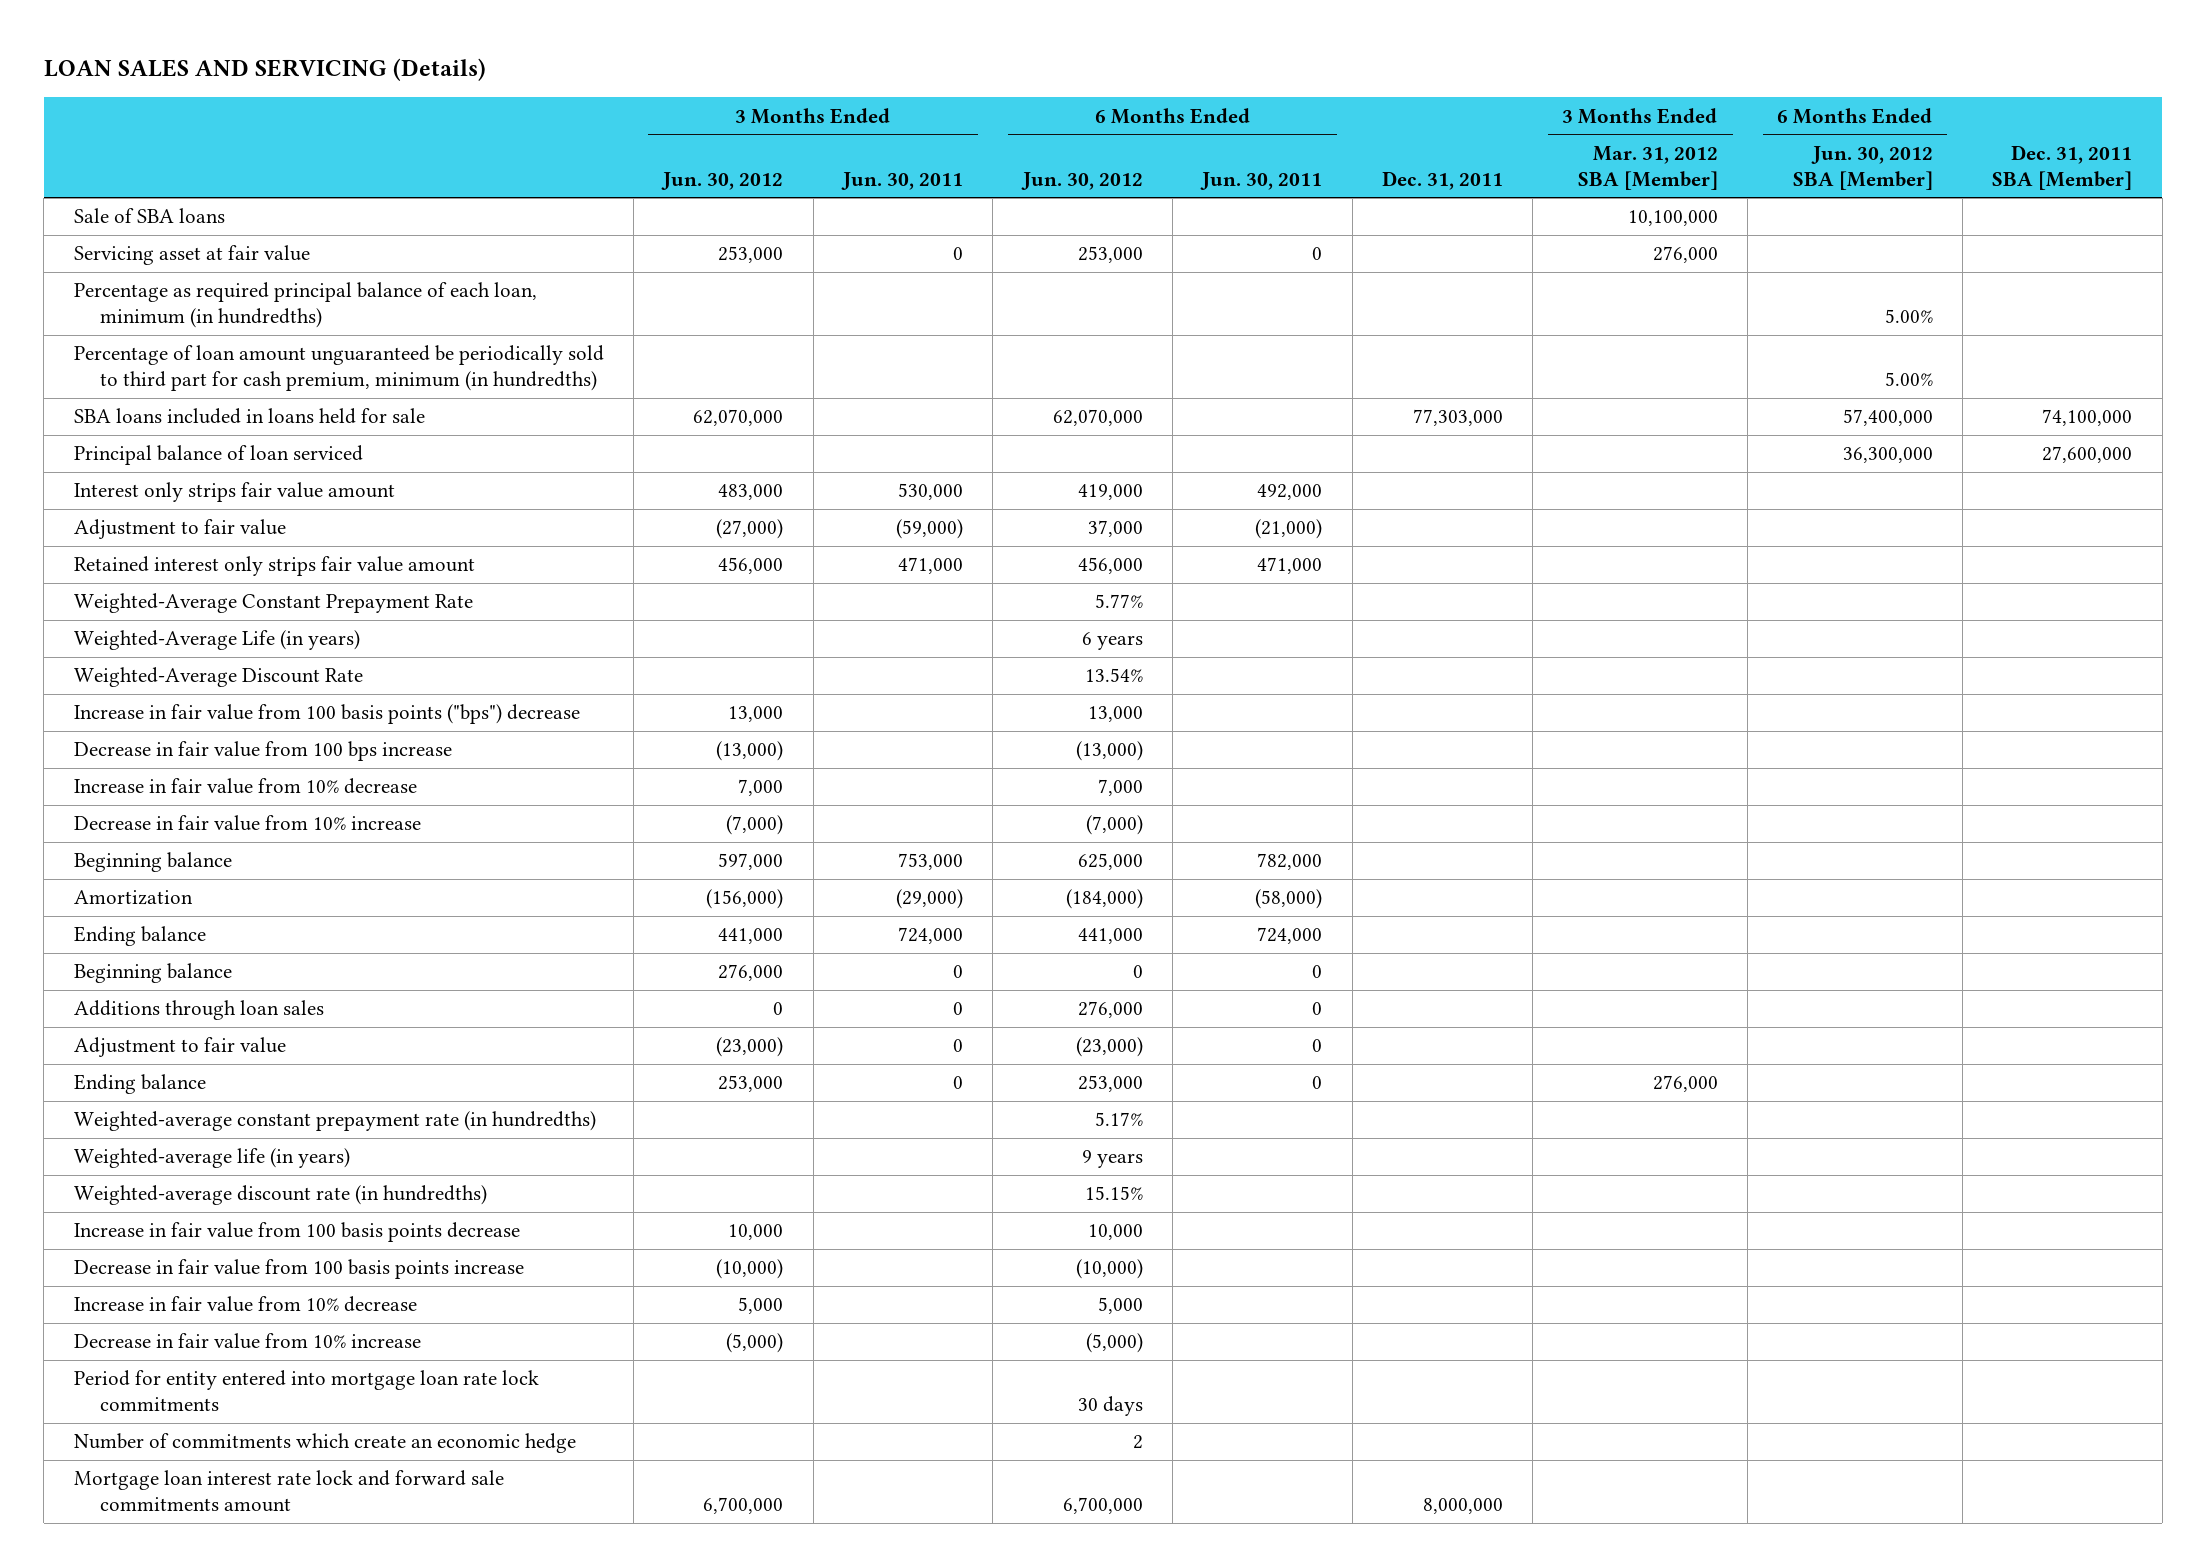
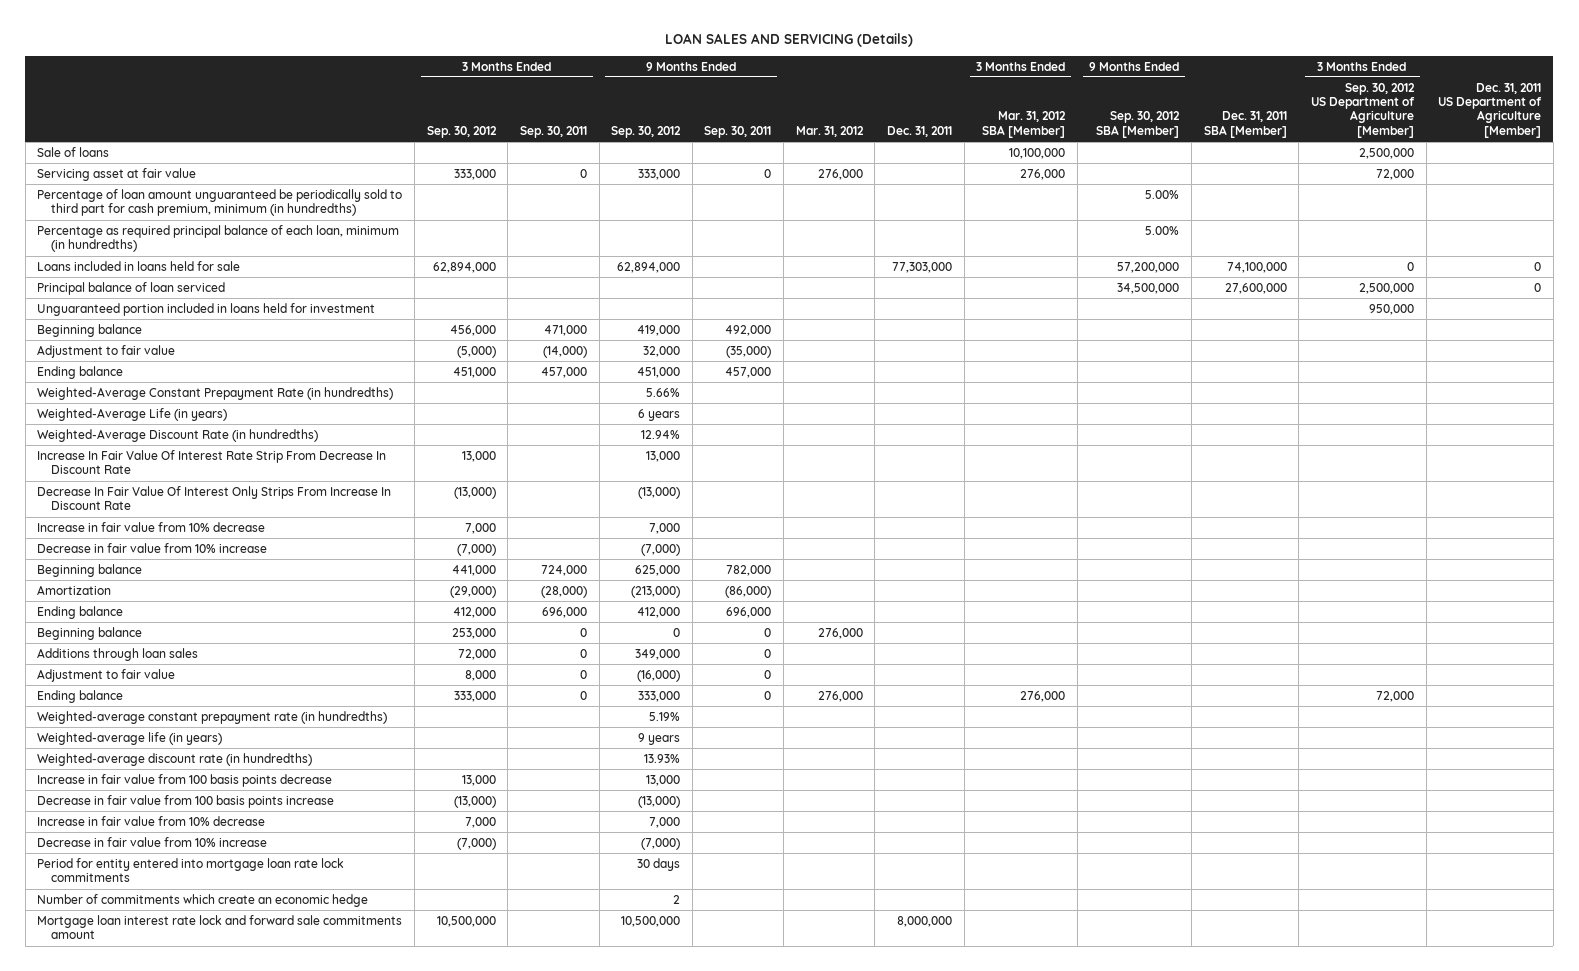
- | 3 Months Ended Jun. 30, 2012 | 3 Months Ended Jun. 30, 2011 | 6 Months Ended Jun. 30, 2012 | 6 Months Ended Jun. 30, 2011 | Dec. 31, 2011 | 3 Months Ended Mar. 31, 2012 SBA [Member] | 6 Months Ended Jun. 30, 2012 SBA [Member] | Dec. 31, 2011 SBA [Member]
+ | 3 Months Ended Sep. 30, 2012 | 3 Months Ended Sep. 30, 2011 | 9 Months Ended Sep. 30, 2012 | 9 Months Ended Sep. 30, 2011 | Mar. 31, 2012 | Dec. 31, 2011 | 3 Months Ended Mar. 31, 2012 SBA [Member] | 9 Months Ended Sep. 30, 2012 SBA [Member] | Dec. 31, 2011 SBA [Member] | 3 Months Ended Sep. 30, 2012 US Department of Agriculture [Member] | Dec. 31, 2011 US Department of Agriculture [Member]
- Sale of SBA loans | | | | | | 10,100,000 | |
+ Sale of loans | | | | | | | 10,100,000 | | | 2,500,000 |
- SBA loans included in loans held for sale | 62,070,000 | | 62,070,000 | | 77,303,000 | | 57,400,000 | 74,100,000
moved down: Percentage as required principal balance of each loan, minimum (in hundredths) | | | | | | | | 5.00% | | |
+ Loans included in loans held for sale | 62,894,000 | | 62,894,000 | | | 77,303,000 | | 57,200,000 | 74,100,000 | 0 | 0
- Interest only strips fair value amount | 483,000 | 530,000 | 419,000 | 492,000 | | | |
+ Unguaranteed portion included in loans held for investment | | | | | | | | | | 950,000 |
+ Beginning balance | 456,000 | 471,000 | 419,000 | 492,000 | | | | | | |
- Retained interest only strips fair value amount | 456,000 | 471,000 | 456,000 | 471,000 | | | |
- Weighted-Average Constant Prepayment Rate | | | 5.77% | | | | |
+ Ending balance | 451,000 | 457,000 | 451,000 | 457,000 | | | | | | |
+ Weighted-Average Constant Prepayment Rate (in hundredths) | | | 5.66% | | | | | | | |
- Weighted-Average Discount Rate | | | 13.54% | | | | |
- Increase in fair value from 100 basis points ("bps") decrease | 13,000 | | 13,000 | | | | |
- Decrease in fair value from 100 bps increase | (13,000) | | (13,000) | | | | |
+ Weighted-Average Discount Rate (in hundredths) | | | 12.94% | | | | | | | |
+ Increase In Fair Value Of Interest Rate Strip From Decrease In Discount Rate | 13,000 | | 13,000 | | | | | | | |
+ Decrease In Fair Value Of Interest Only Strips From Increase In Discount Rate | (13,000) | | (13,000) | | | | | | | |

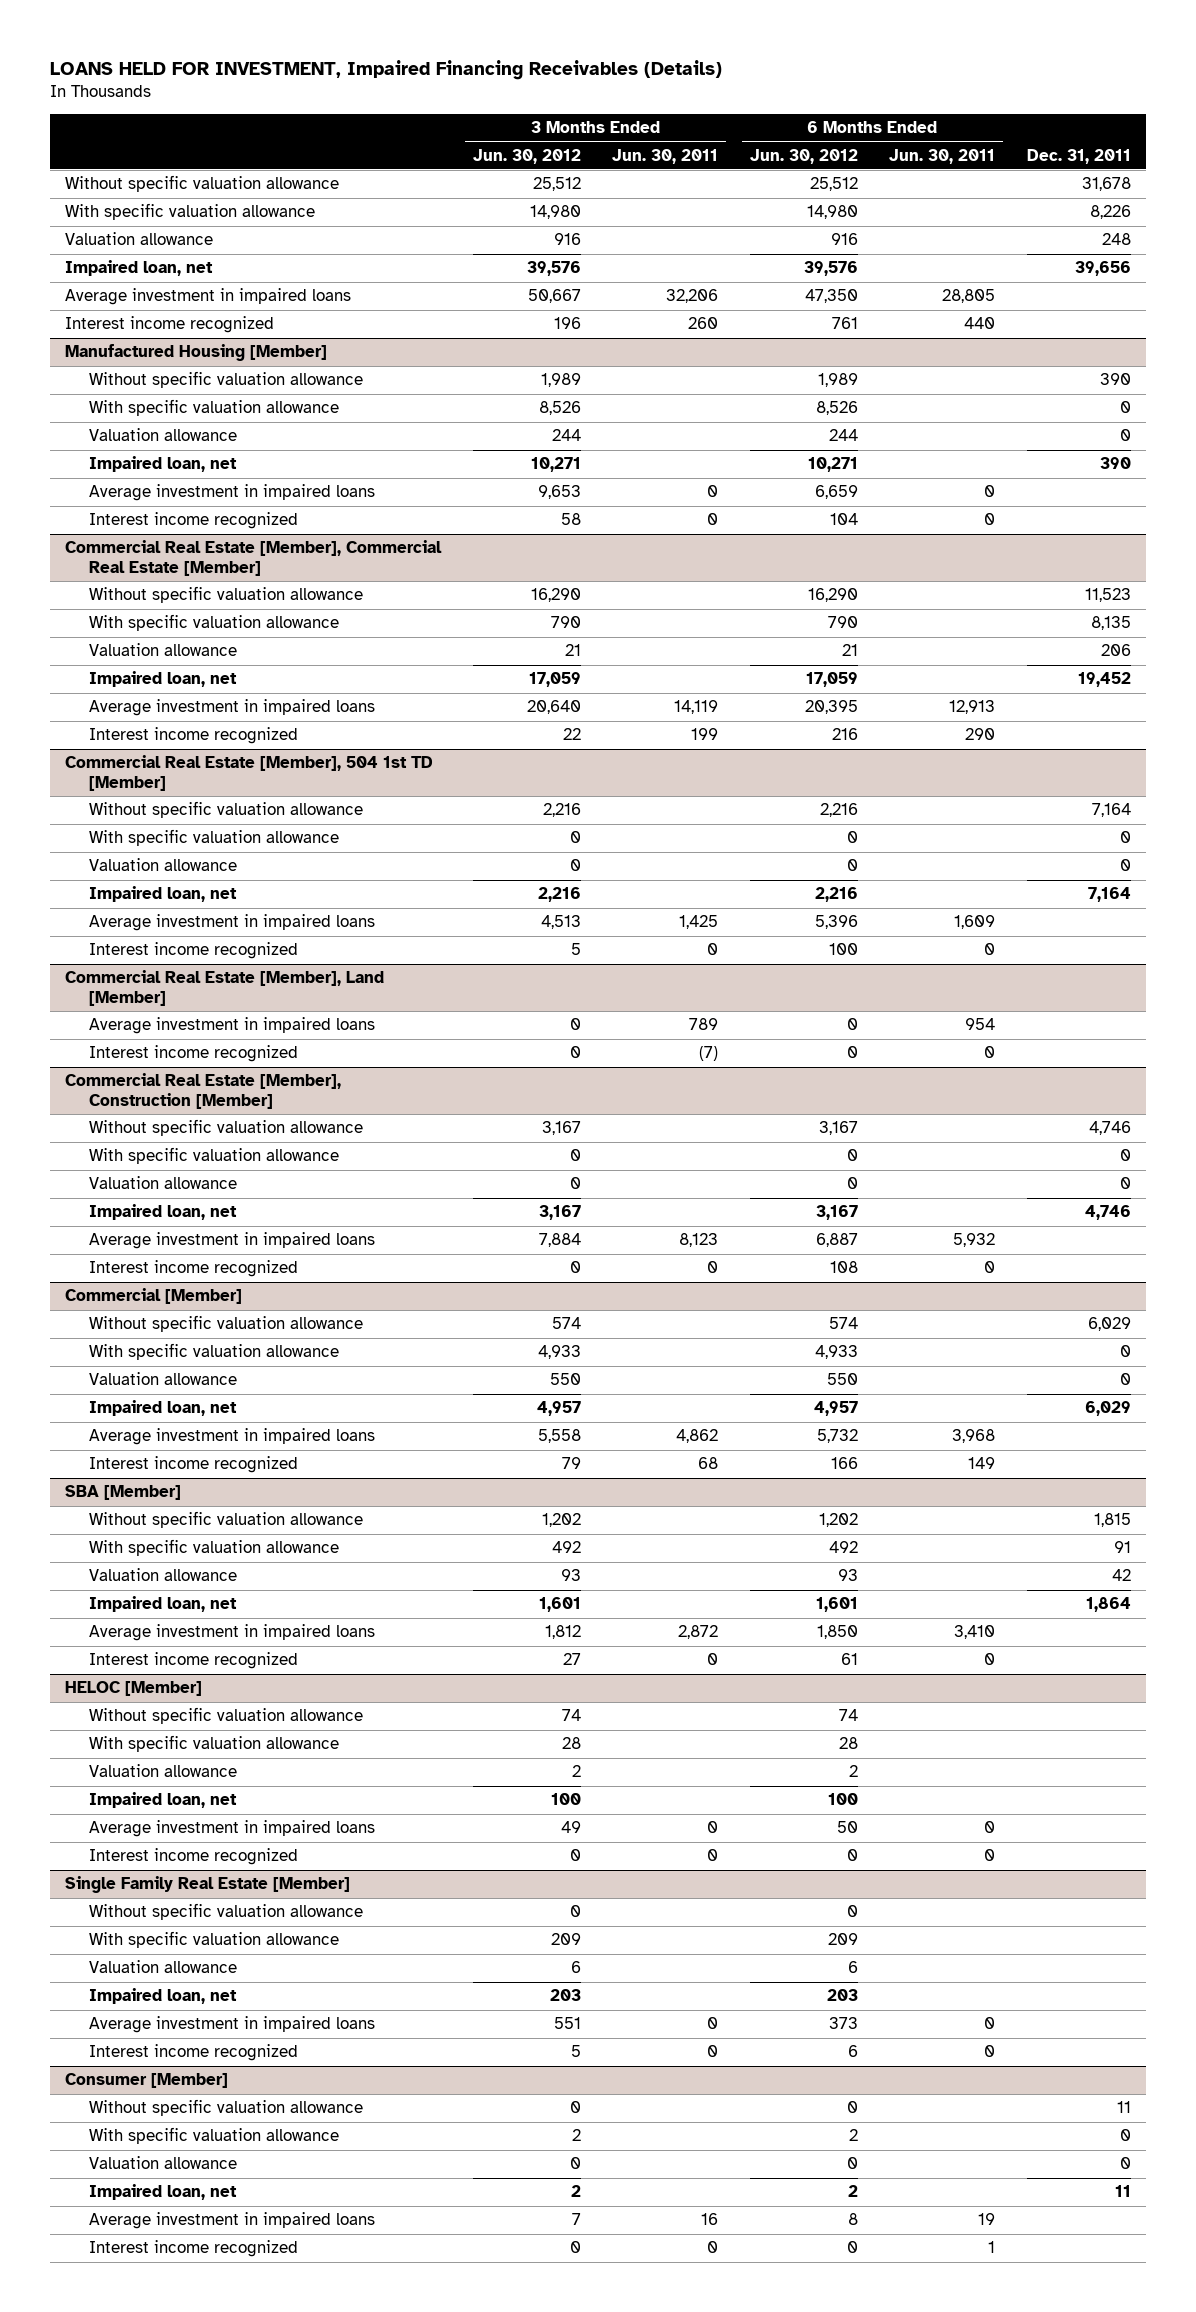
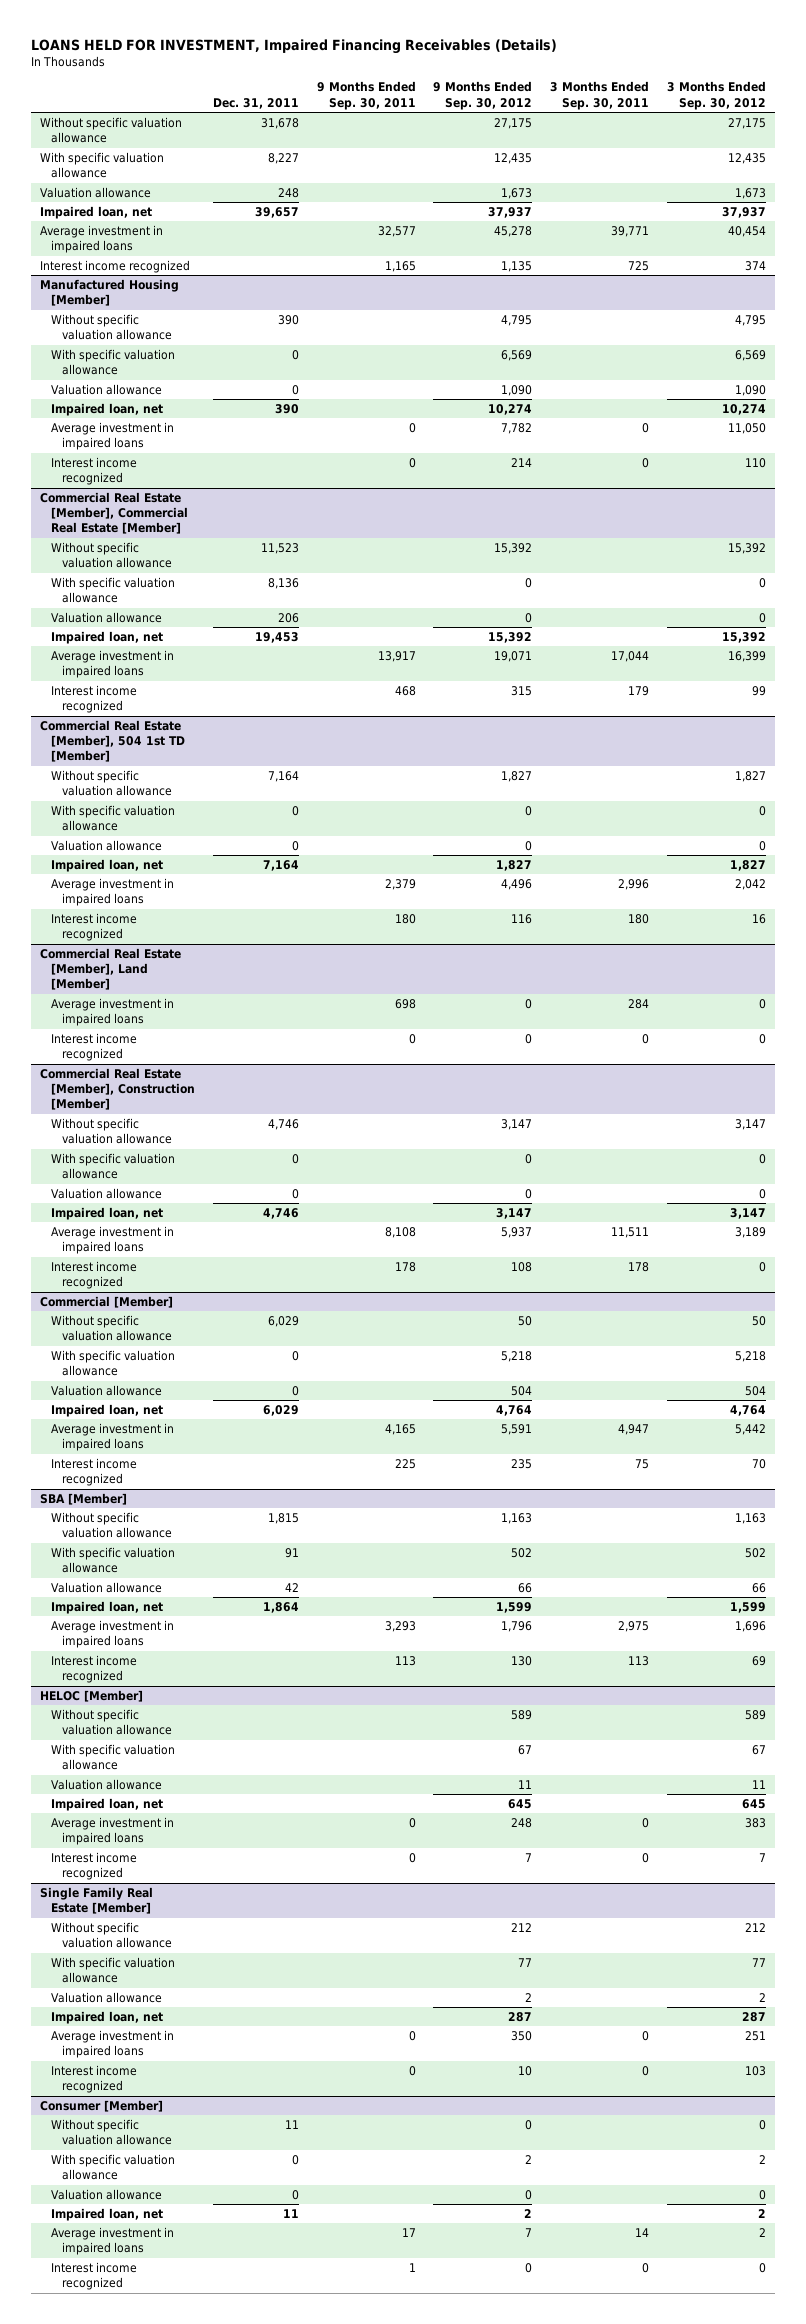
- | 3 Months Ended Jun. 30, 2012 | 3 Months Ended Jun. 30, 2011 | 6 Months Ended Jun. 30, 2012 | 6 Months Ended Jun. 30, 2011 | Dec. 31, 2011
+ | Dec. 31, 2011 | 9 Months Ended Sep. 30, 2011 | 9 Months Ended Sep. 30, 2012 | 3 Months Ended Sep. 30, 2011 | 3 Months Ended Sep. 30, 2012
- With specific valuation allowance | 14,980 | | 14,980 | | 8,226
+ With specific valuation allowance | 8,227 | | 12,435 | | 12,435
- Impaired loan, net | 39,576 | | 39,576 | | 39,656
+ Impaired loan, net | 39,657 | | 37,937 | | 37,937
@ Commercial Real Estate [Member], Commercial Real Estate [Member]
- With specific valuation allowance | 790 | | 790 | | 8,135
+ With specific valuation allowance | 8,136 | | 0 | | 0
- Impaired loan, net | 17,059 | | 17,059 | | 19,452
+ Impaired loan, net | 19,453 | | 15,392 | | 15,392

